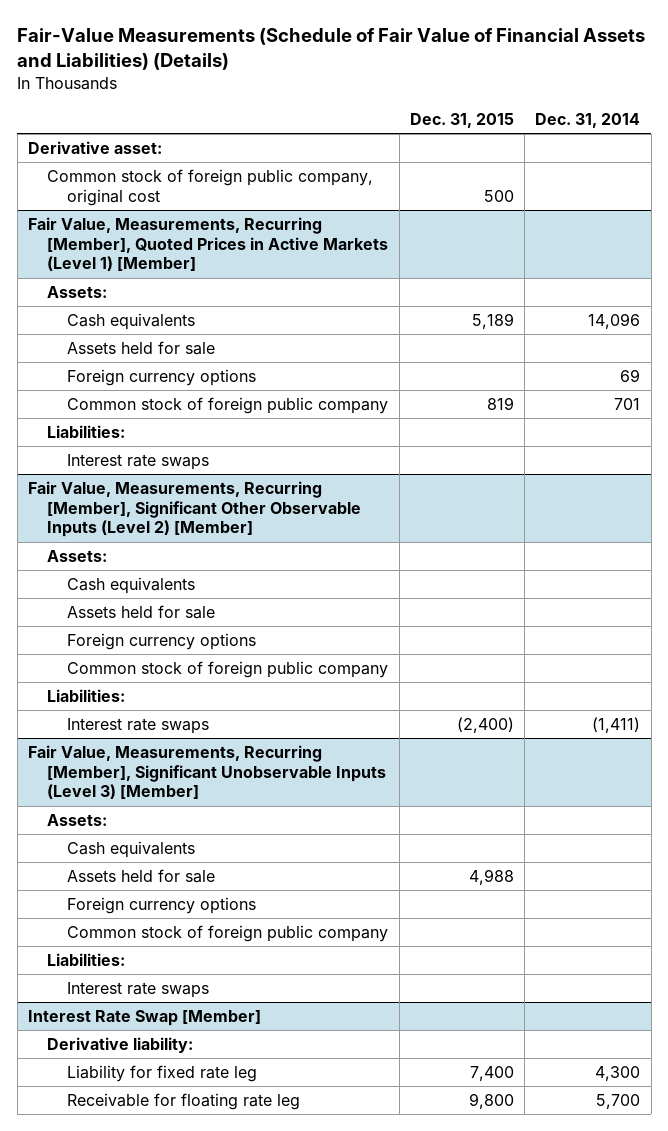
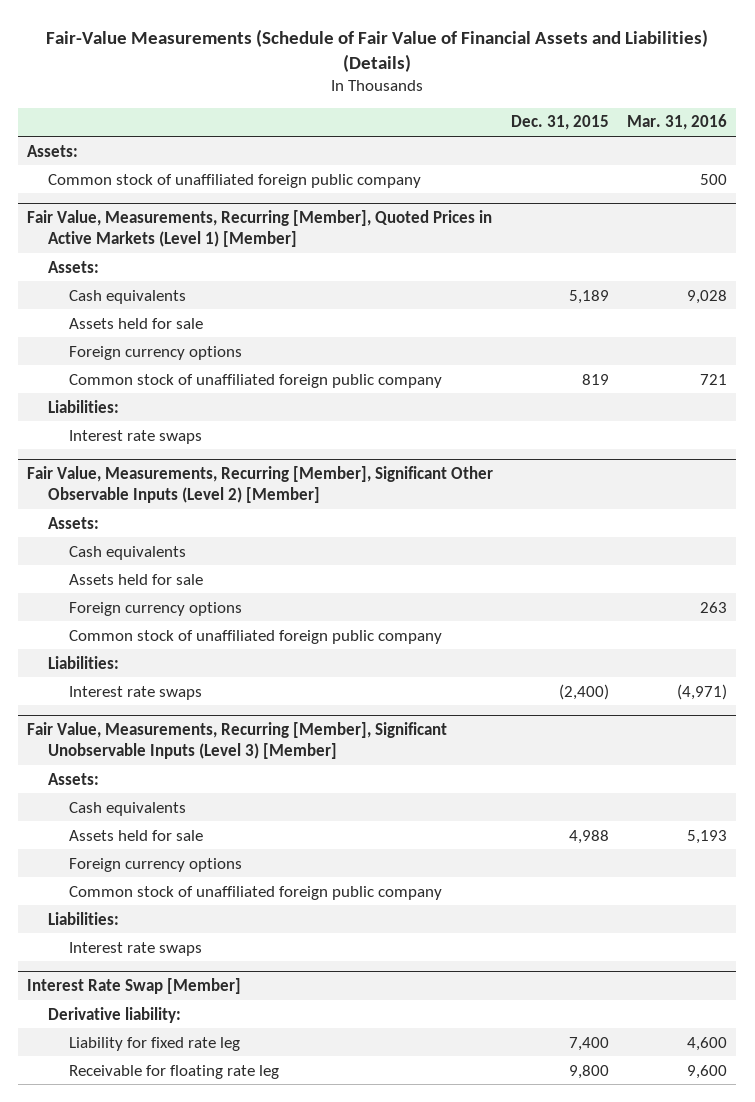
- | Dec. 31, 2015 | Dec. 31, 2014
+ | Dec. 31, 2015 | Mar. 31, 2016
- Derivative asset:
- Common stock of foreign public company, original cost | 500 |
+ Assets:
+ Common stock of unaffiliated foreign public company | | 500
@ Fair Value, Measurements, Recurring [Member], Quoted Prices in Active Markets (Level 1) [Member]
- Common stock of foreign public company | 819 | 701
+ Common stock of unaffiliated foreign public company | 819 | 721
@ Fair Value, Measurements, Recurring [Member], Significant Other Observable Inputs (Level 2) [Member]
- Common stock of foreign public company
+ Common stock of unaffiliated foreign public company
@ Fair Value, Measurements, Recurring [Member], Significant Unobservable Inputs (Level 3) [Member]
- Common stock of foreign public company
+ Common stock of unaffiliated foreign public company

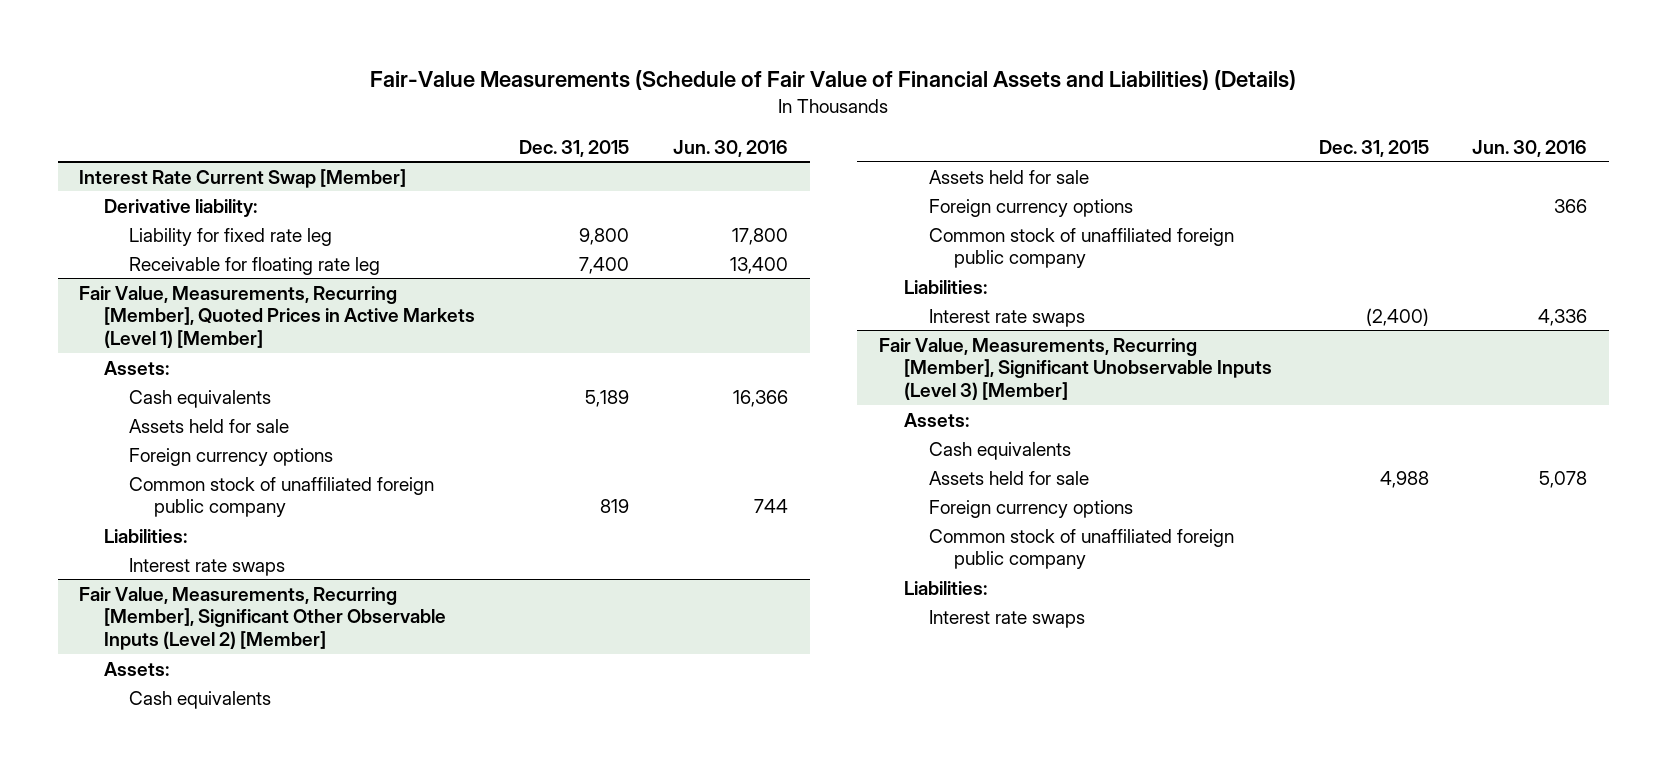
- | Dec. 31, 2015 | Mar. 31, 2016
+ | Dec. 31, 2015 | Jun. 30, 2016
- Assets:
- Common stock of unaffiliated foreign public company | | 500
+ Interest Rate Current Swap [Member]
+ Derivative liability:
+ Liability for fixed rate leg | 9,800 | 17,800
+ Receivable for floating rate leg | 7,400 | 13,400
- Interest Rate Swap [Member]
- Derivative liability:
- Liability for fixed rate leg | 7,400 | 4,600
- Receivable for floating rate leg | 9,800 | 9,600

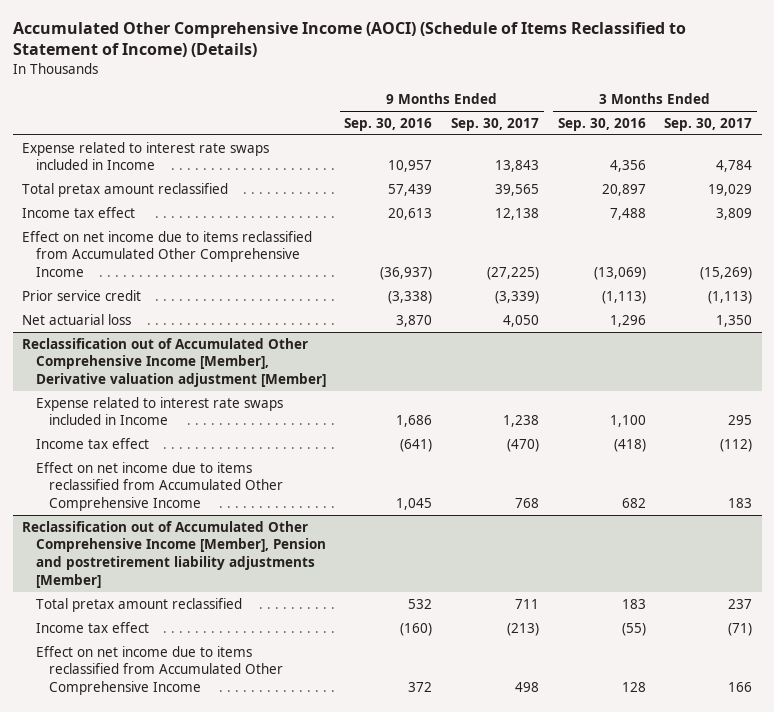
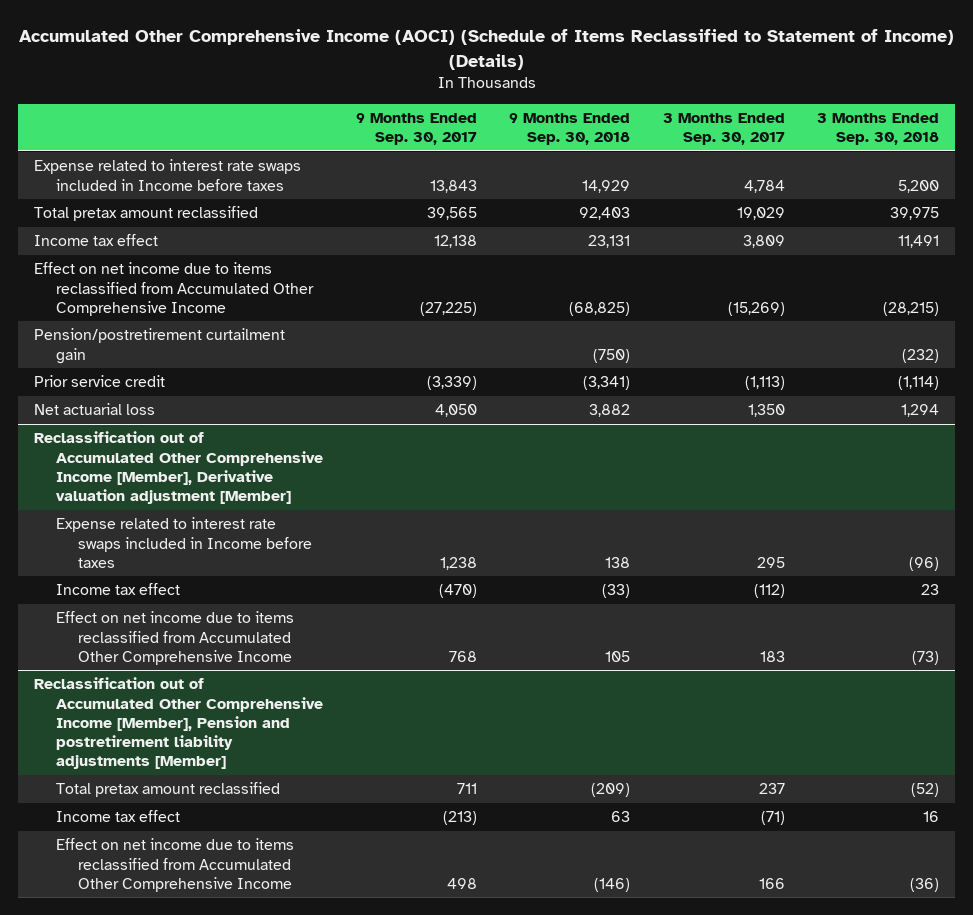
- | 9 Months Ended Sep. 30, 2016 | 9 Months Ended Sep. 30, 2017 | 3 Months Ended Sep. 30, 2016 | 3 Months Ended Sep. 30, 2017
+ | 9 Months Ended Sep. 30, 2017 | 9 Months Ended Sep. 30, 2018 | 3 Months Ended Sep. 30, 2017 | 3 Months Ended Sep. 30, 2018
- Expense related to interest rate swaps included in Income | 10,957 | 13,843 | 4,356 | 4,784
+ Expense related to interest rate swaps included in Income before taxes | 13,843 | 14,929 | 4,784 | 5,200
+ Pension/postretirement curtailment gain | | (750) | | (232)
@ Reclassification out of Accumulated Other Comprehensive Income [Member], Derivative valuation adjustment [Member]
- Expense related to interest rate swaps included in Income | 1,686 | 1,238 | 1,100 | 295
+ Expense related to interest rate swaps included in Income before taxes | 1,238 | 138 | 295 | (96)

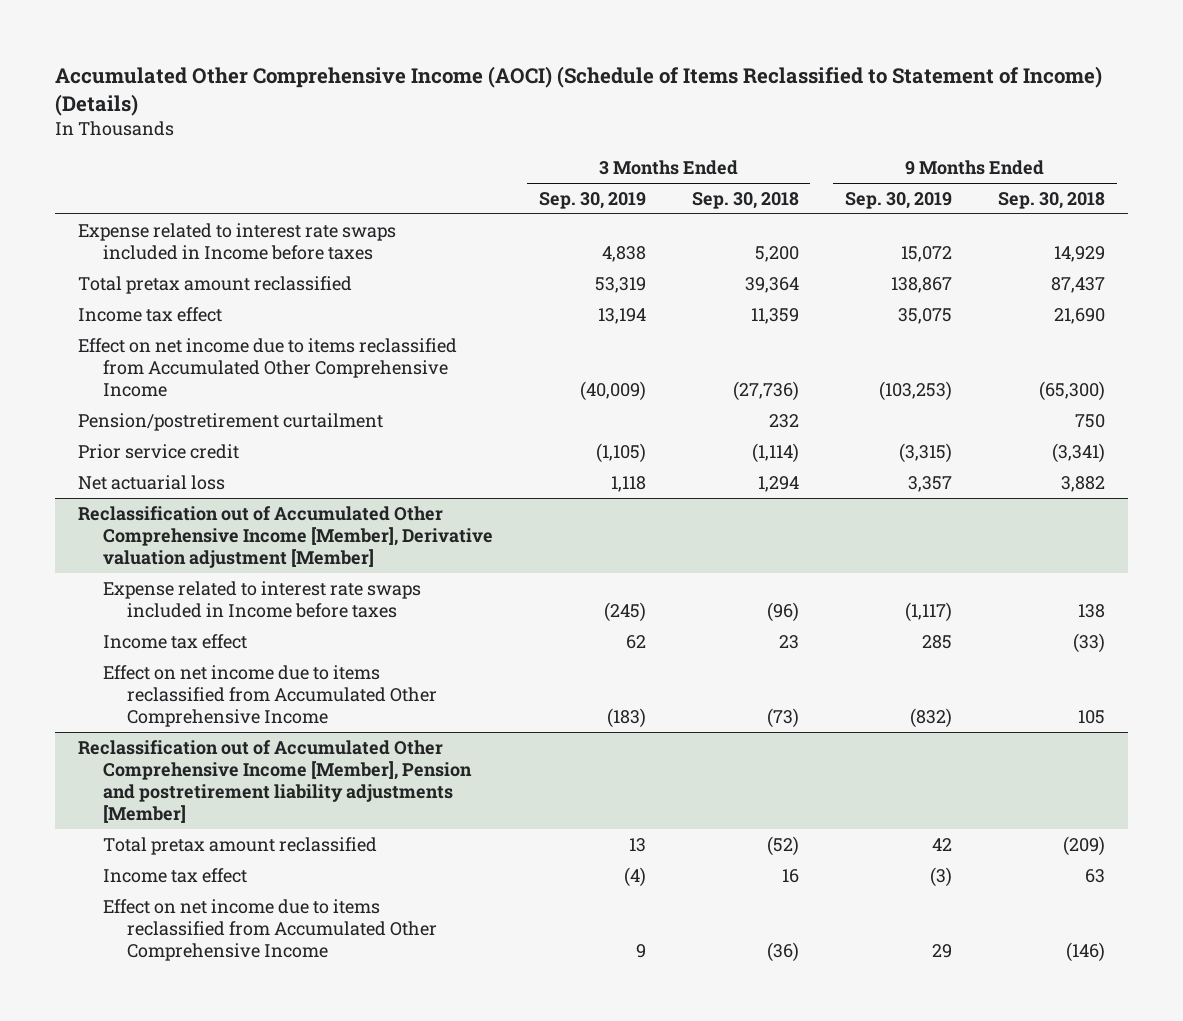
- | 9 Months Ended Sep. 30, 2017 | 9 Months Ended Sep. 30, 2018 | 3 Months Ended Sep. 30, 2017 | 3 Months Ended Sep. 30, 2018
+ | 3 Months Ended Sep. 30, 2019 | 3 Months Ended Sep. 30, 2018 | 9 Months Ended Sep. 30, 2019 | 9 Months Ended Sep. 30, 2018
- Total pretax amount reclassified | 39,565 | 92,403 | 19,029 | 39,975
- Income tax effect | 12,138 | 23,131 | 3,809 | 11,491
- Effect on net income due to items reclassified from Accumulated Other Comprehensive Income | (27,225) | (68,825) | (15,269) | (28,215)
- Pension/postretirement curtailment gain | | (750) | | (232)
+ Total pretax amount reclassified | 53,319 | 39,364 | 138,867 | 87,437
+ Income tax effect | 13,194 | 11,359 | 35,075 | 21,690
+ Effect on net income due to items reclassified from Accumulated Other Comprehensive Income | (40,009) | (27,736) | (103,253) | (65,300)
+ Pension/postretirement curtailment | | 232 | | 750

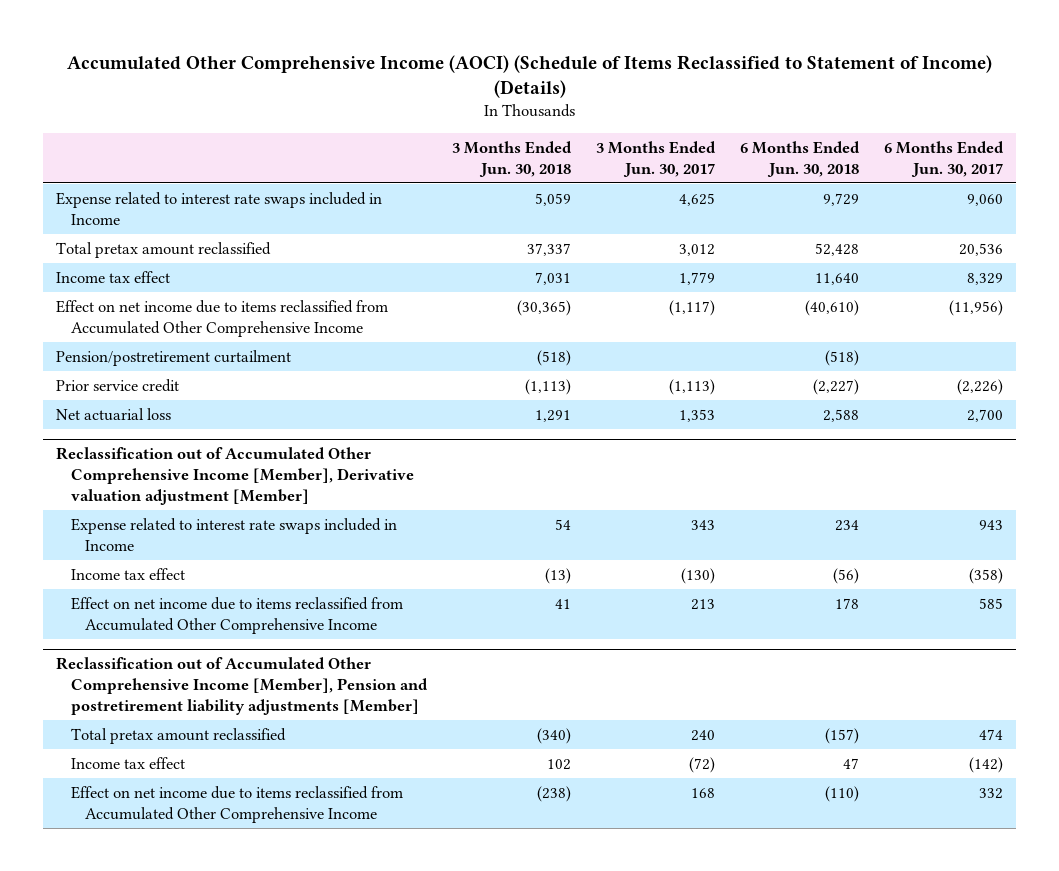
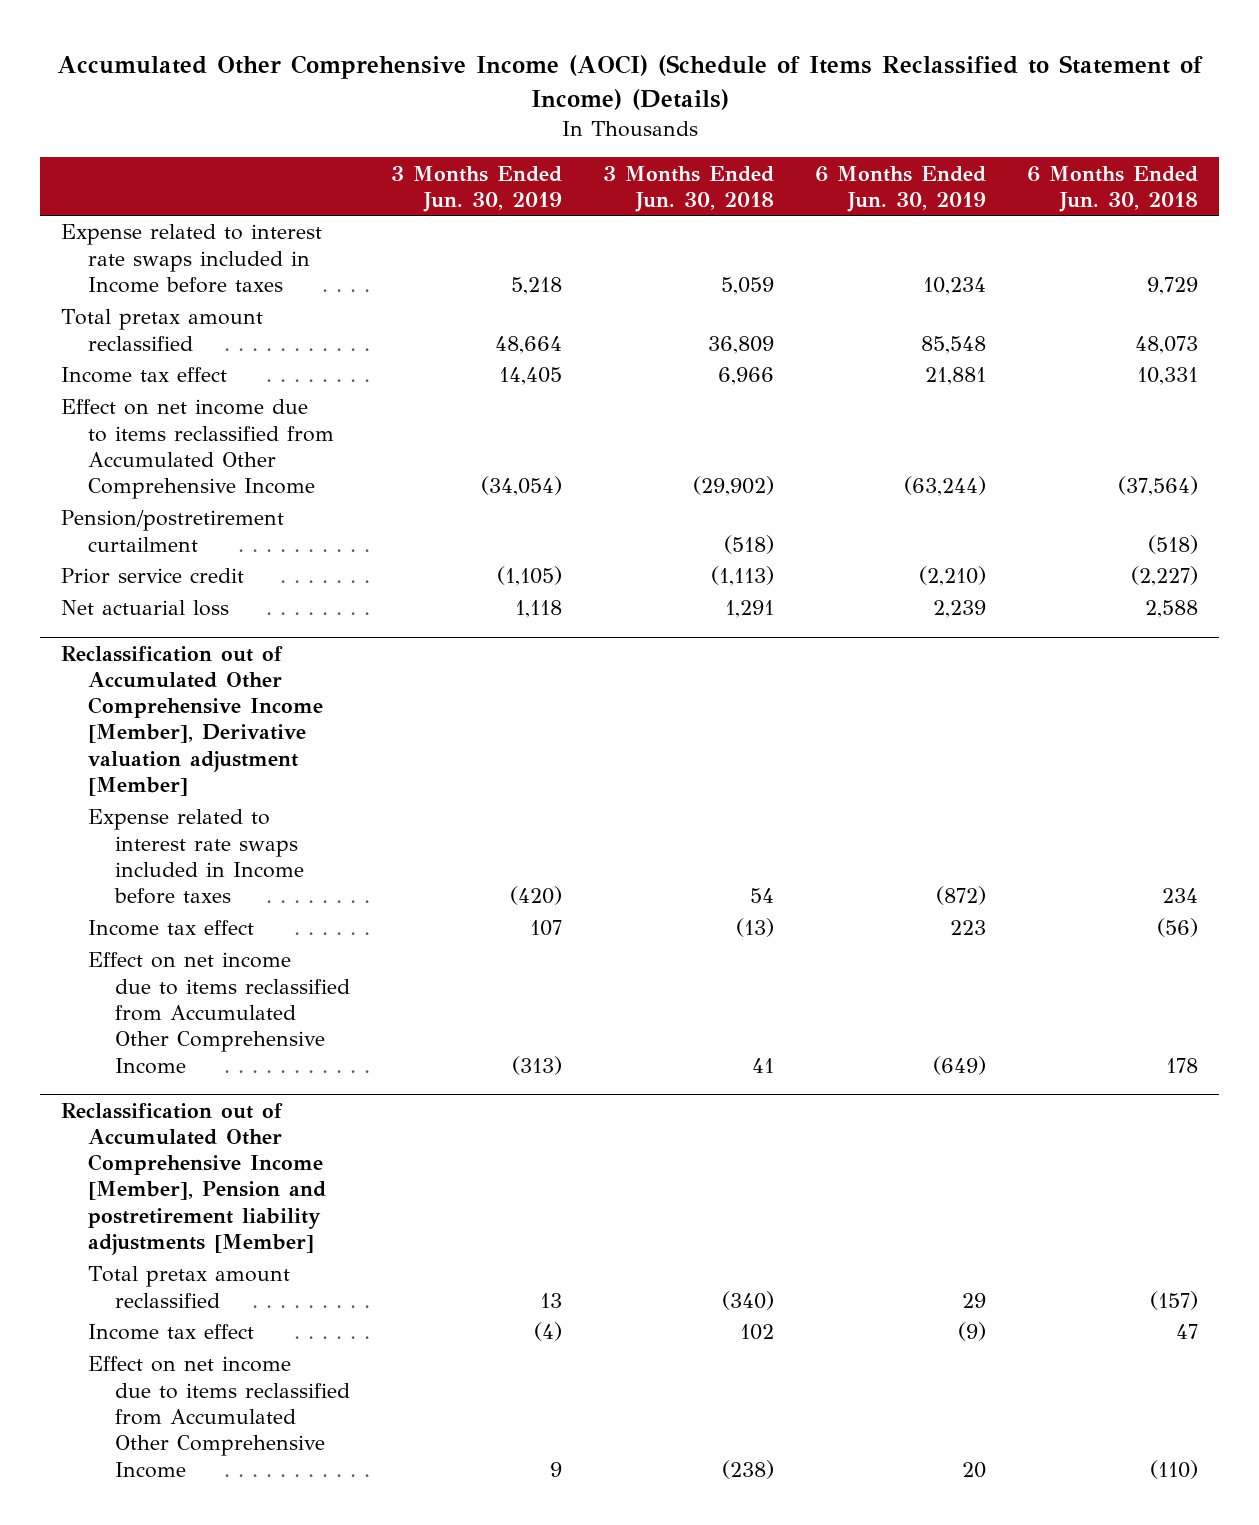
- | 3 Months Ended Jun. 30, 2018 | 3 Months Ended Jun. 30, 2017 | 6 Months Ended Jun. 30, 2018 | 6 Months Ended Jun. 30, 2017
+ | 3 Months Ended Jun. 30, 2019 | 3 Months Ended Jun. 30, 2018 | 6 Months Ended Jun. 30, 2019 | 6 Months Ended Jun. 30, 2018
- Expense related to interest rate swaps included in Income | 5,059 | 4,625 | 9,729 | 9,060
- Total pretax amount reclassified | 37,337 | 3,012 | 52,428 | 20,536
- Income tax effect | 7,031 | 1,779 | 11,640 | 8,329
- Effect on net income due to items reclassified from Accumulated Other Comprehensive Income | (30,365) | (1,117) | (40,610) | (11,956)
+ Expense related to interest rate swaps included in Income before taxes | 5,218 | 5,059 | 10,234 | 9,729
+ Total pretax amount reclassified | 48,664 | 36,809 | 85,548 | 48,073
+ Income tax effect | 14,405 | 6,966 | 21,881 | 10,331
+ Effect on net income due to items reclassified from Accumulated Other Comprehensive Income | (34,054) | (29,902) | (63,244) | (37,564)
@ Reclassification out of Accumulated Other Comprehensive Income [Member], Derivative valuation adjustment [Member]
- Expense related to interest rate swaps included in Income | 54 | 343 | 234 | 943
+ Expense related to interest rate swaps included in Income before taxes | (420) | 54 | (872) | 234

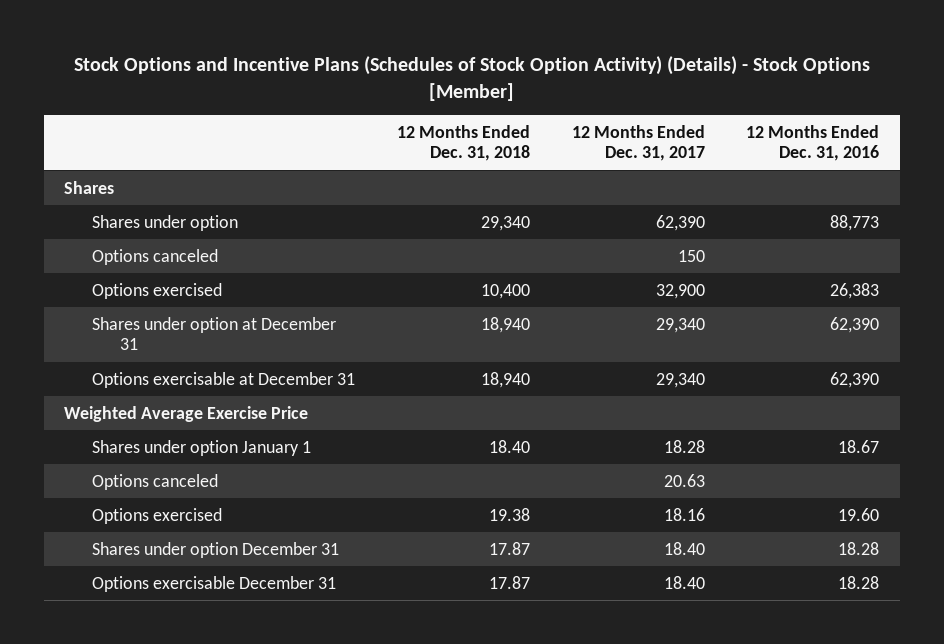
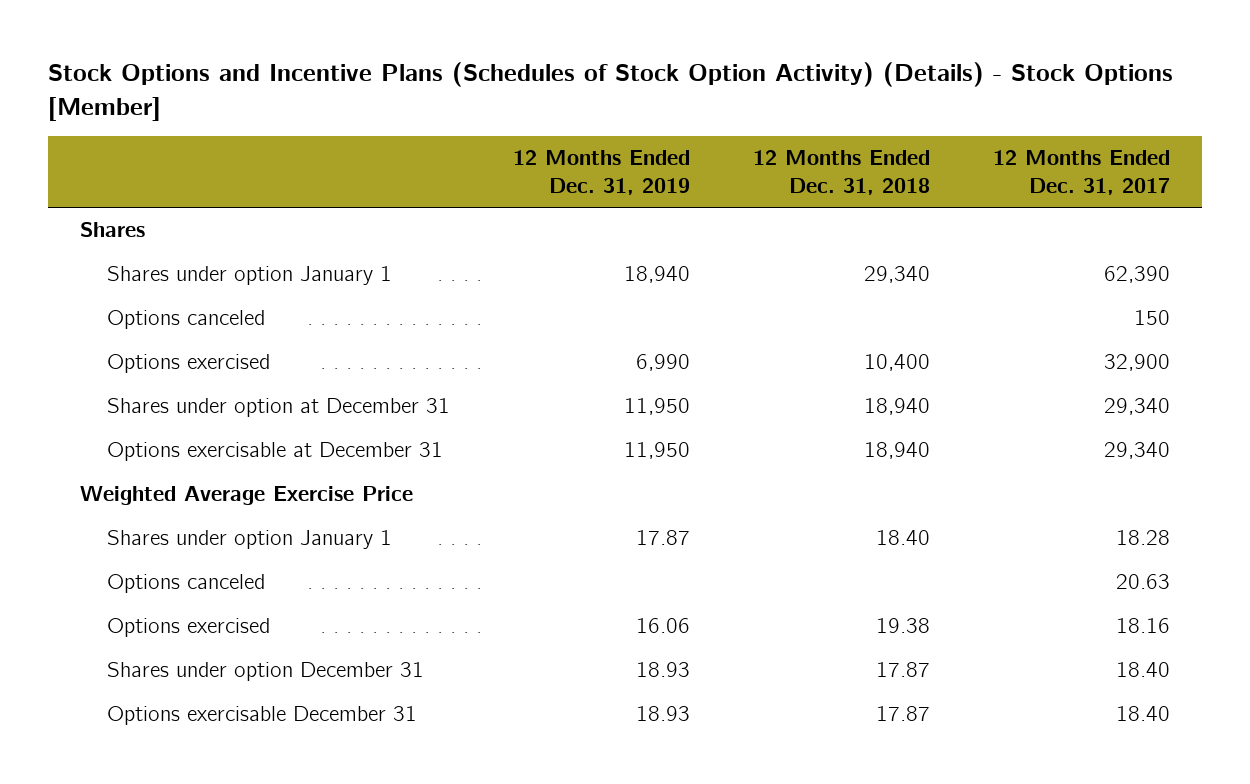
- | 12 Months Ended Dec. 31, 2018 | 12 Months Ended Dec. 31, 2017 | 12 Months Ended Dec. 31, 2016
+ | 12 Months Ended Dec. 31, 2019 | 12 Months Ended Dec. 31, 2018 | 12 Months Ended Dec. 31, 2017
- Shares under option | 29,340 | 62,390 | 88,773
+ Shares under option January 1 | 18,940 | 29,340 | 62,390

